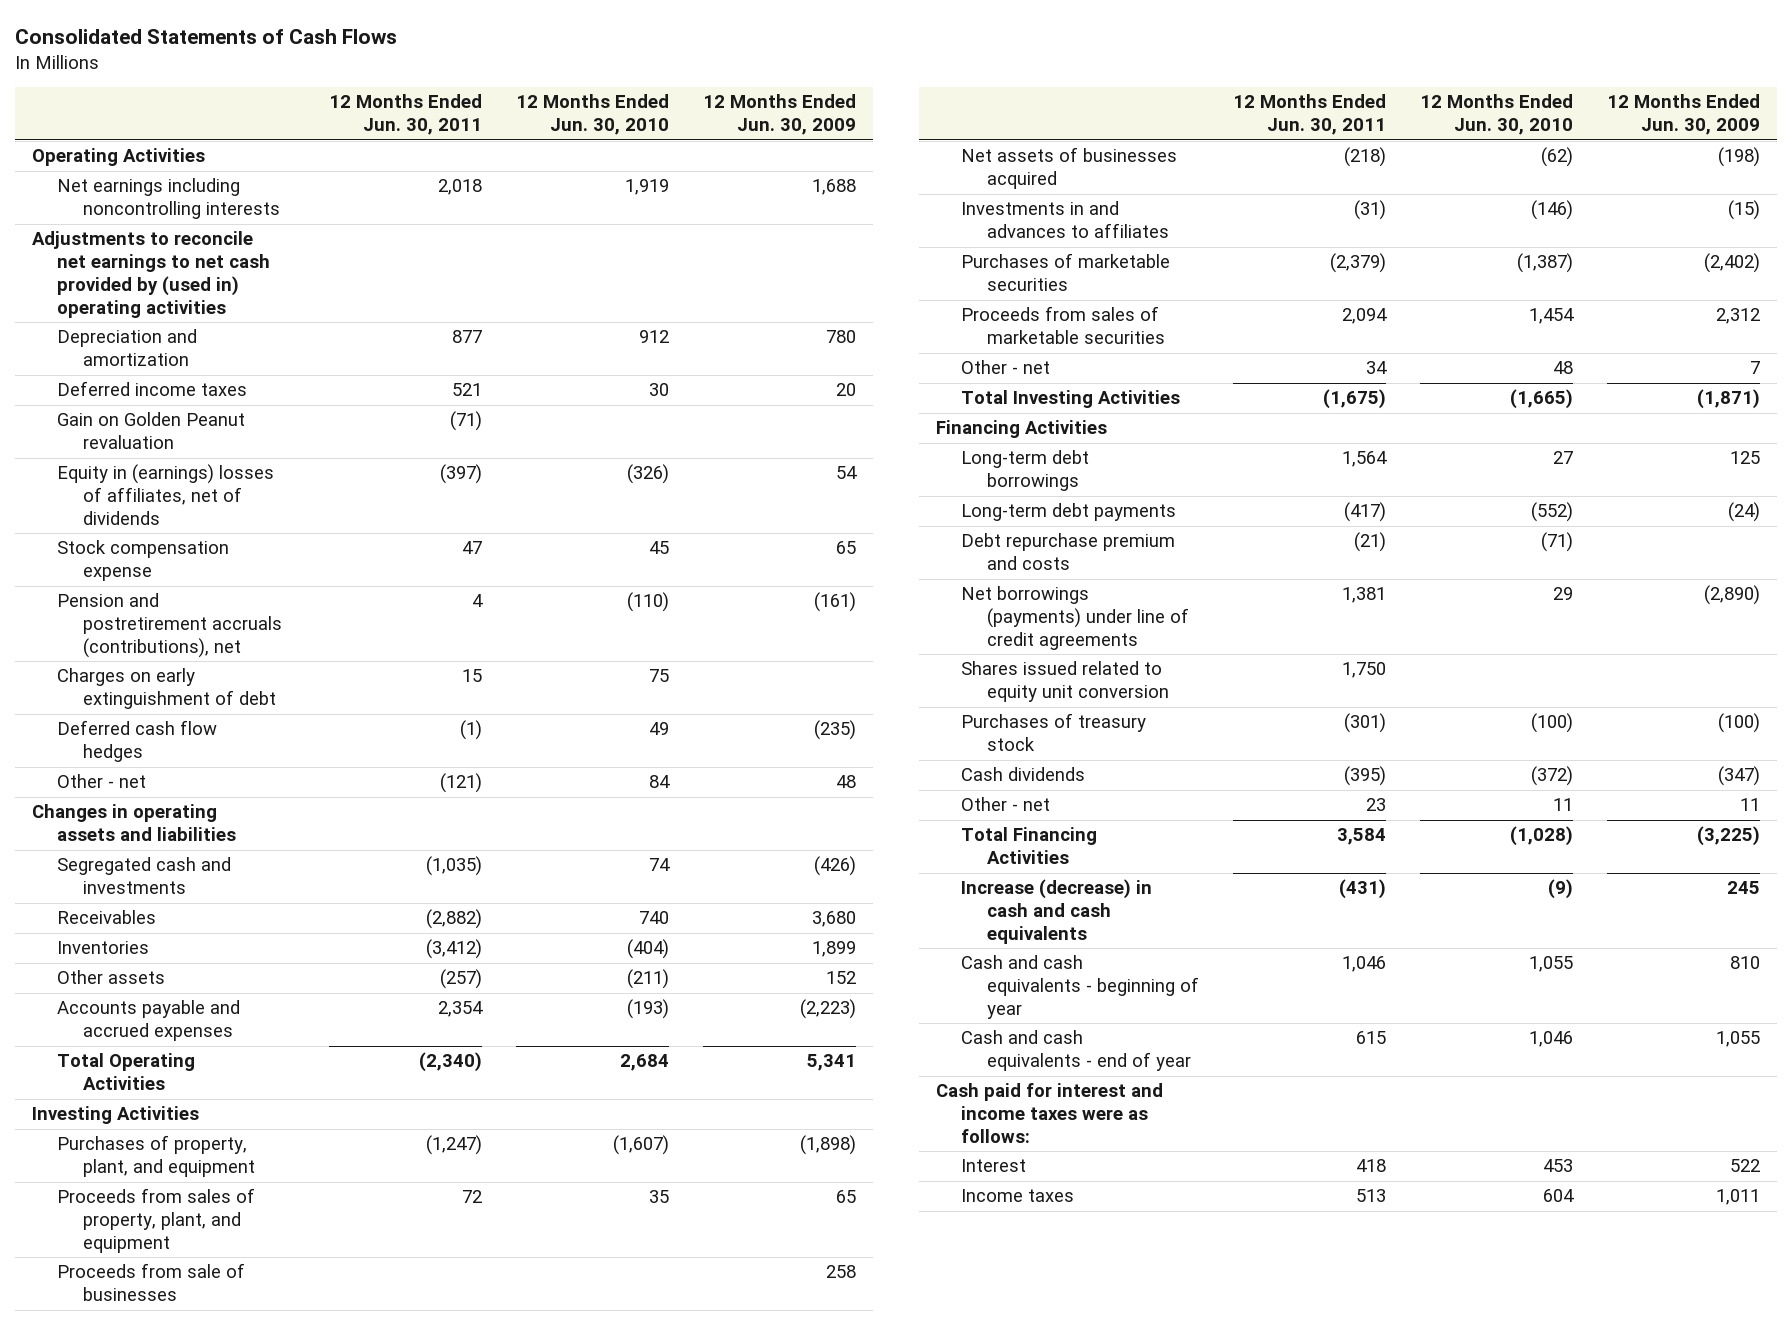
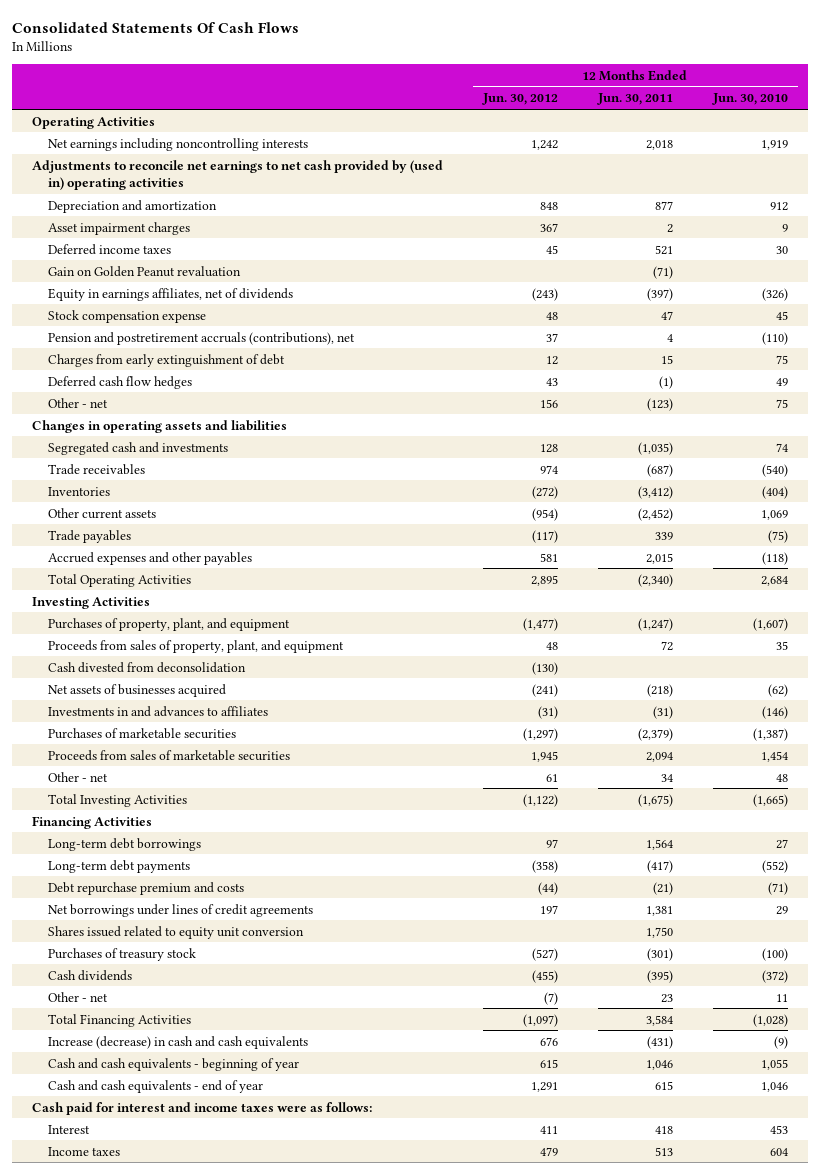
- Consolidated Statements of Cash Flows
+ Consolidated Statements Of Cash Flows
- | 12 Months Ended Jun. 30, 2011 | 12 Months Ended Jun. 30, 2010 | 12 Months Ended Jun. 30, 2009
+ | 12 Months Ended Jun. 30, 2012 | 12 Months Ended Jun. 30, 2011 | 12 Months Ended Jun. 30, 2010
+ Asset impairment charges | 367 | 2 | 9
- Equity in (earnings) losses of affiliates, net of dividends | (397) | (326) | 54
+ Equity in earnings affiliates, net of dividends | (243) | (397) | (326)
- Charges on early extinguishment of debt | 15 | 75 |
+ Charges from early extinguishment of debt | 12 | 15 | 75
- Other - net | (121) | 84 | 48
+ Other - net | 156 | (123) | 75
- Receivables | (2,882) | 740 | 3,680
+ Trade receivables | 974 | (687) | (540)
- Other assets | (257) | (211) | 152
- Accounts payable and accrued expenses | 2,354 | (193) | (2,223)
+ Other current assets | (954) | (2,452) | 1,069
+ Trade payables | (117) | 339 | (75)
+ Accrued expenses and other payables | 581 | 2,015 | (118)
- Proceeds from sale of businesses | | | 258
+ Cash divested from deconsolidation | (130) | |
- Net borrowings (payments) under line of credit agreements | 1,381 | 29 | (2,890)
+ Net borrowings under lines of credit agreements | 197 | 1,381 | 29

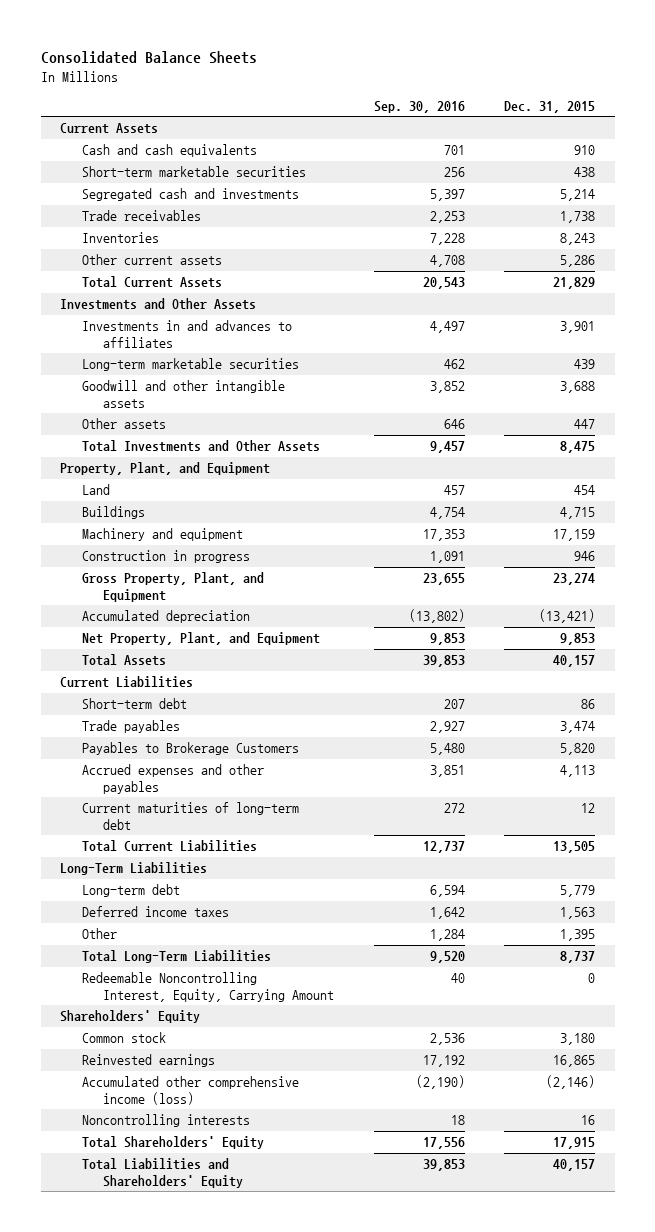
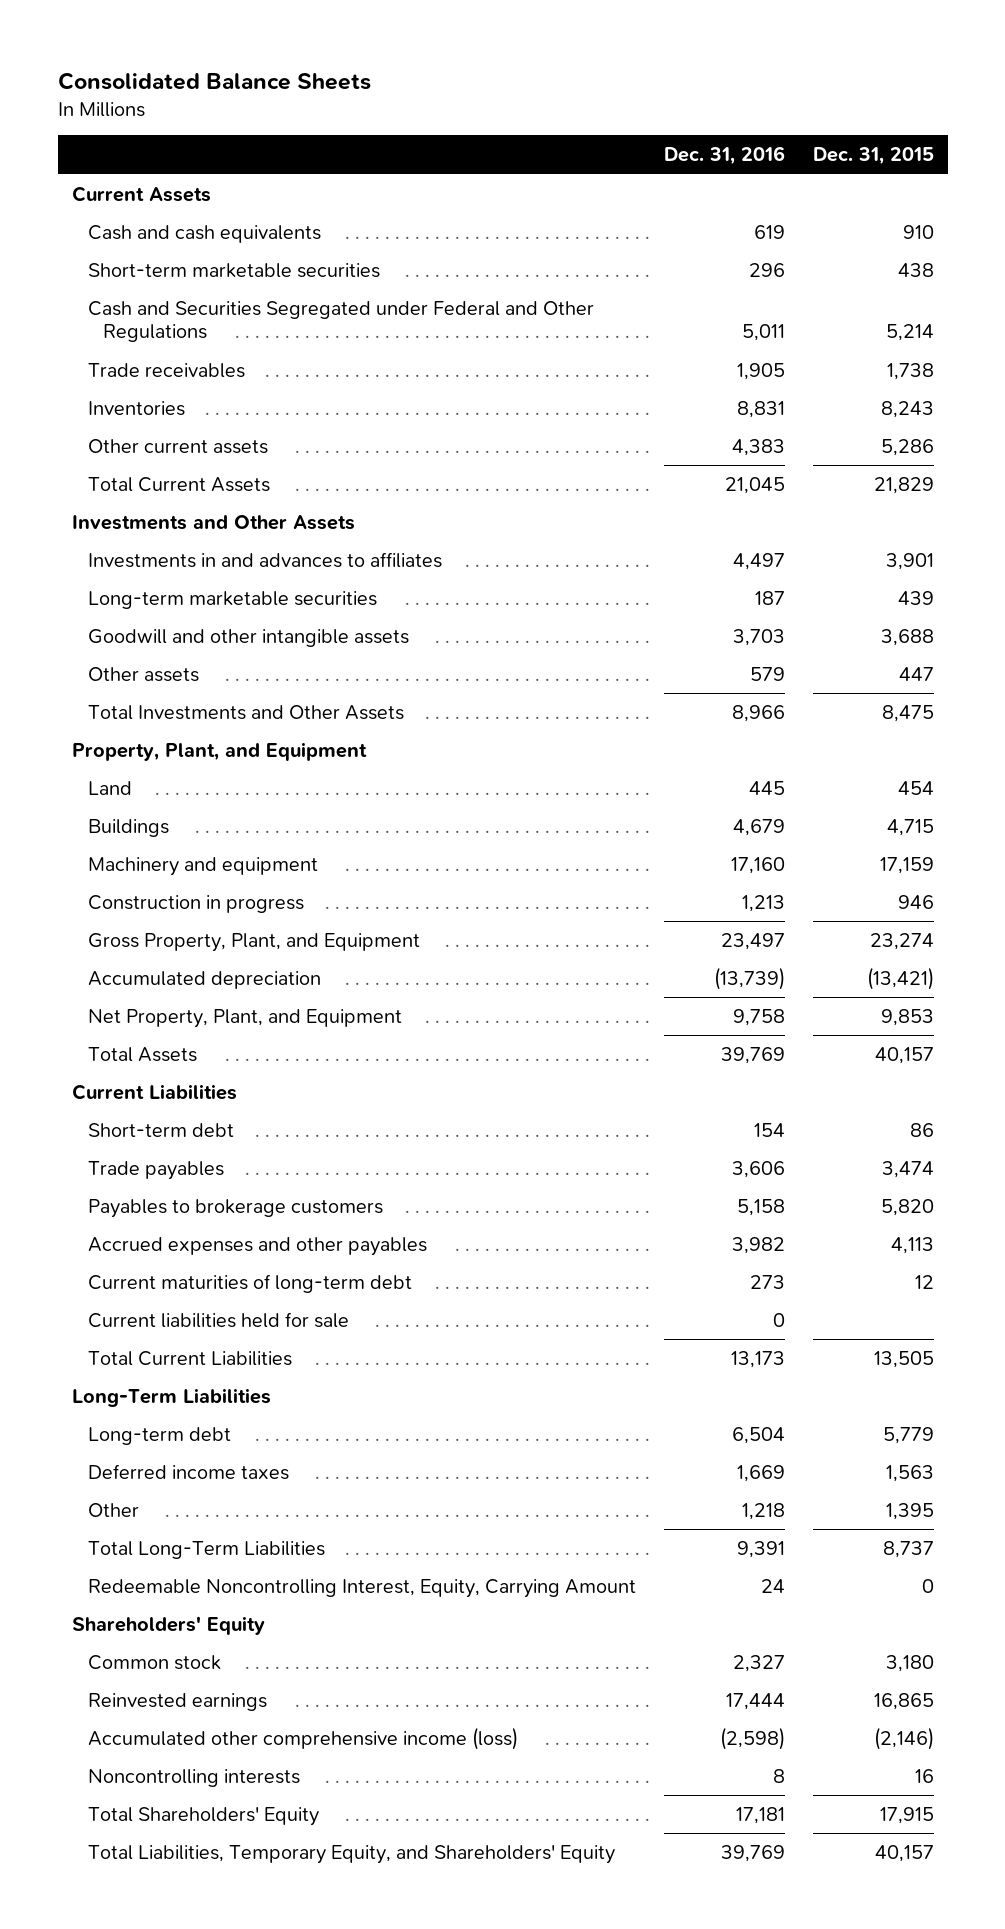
- | Sep. 30, 2016 | Dec. 31, 2015
+ | Dec. 31, 2016 | Dec. 31, 2015
- Segregated cash and investments | 5,397 | 5,214
+ Cash and Securities Segregated under Federal and Other Regulations | 5,011 | 5,214
- Payables to Brokerage Customers | 5,480 | 5,820
+ Payables to brokerage customers | 5,158 | 5,820
+ Current liabilities held for sale | 0 |
- Total Liabilities and Shareholders' Equity | 39,853 | 40,157
+ Total Liabilities, Temporary Equity, and Shareholders' Equity | 39,769 | 40,157

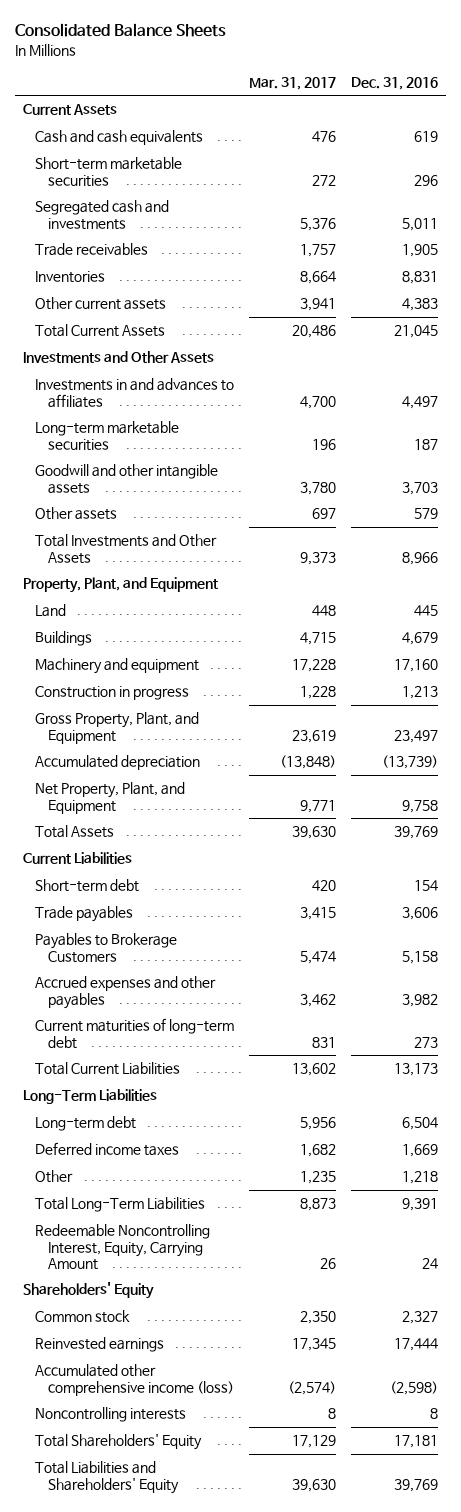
- | Dec. 31, 2016 | Dec. 31, 2015
+ | Mar. 31, 2017 | Dec. 31, 2016
- Cash and Securities Segregated under Federal and Other Regulations | 5,011 | 5,214
+ Segregated cash and investments | 5,376 | 5,011
- Payables to brokerage customers | 5,158 | 5,820
+ Payables to Brokerage Customers | 5,474 | 5,158
- Current liabilities held for sale | 0 |
- Total Liabilities, Temporary Equity, and Shareholders' Equity | 39,769 | 40,157
+ Total Liabilities and Shareholders' Equity | 39,630 | 39,769

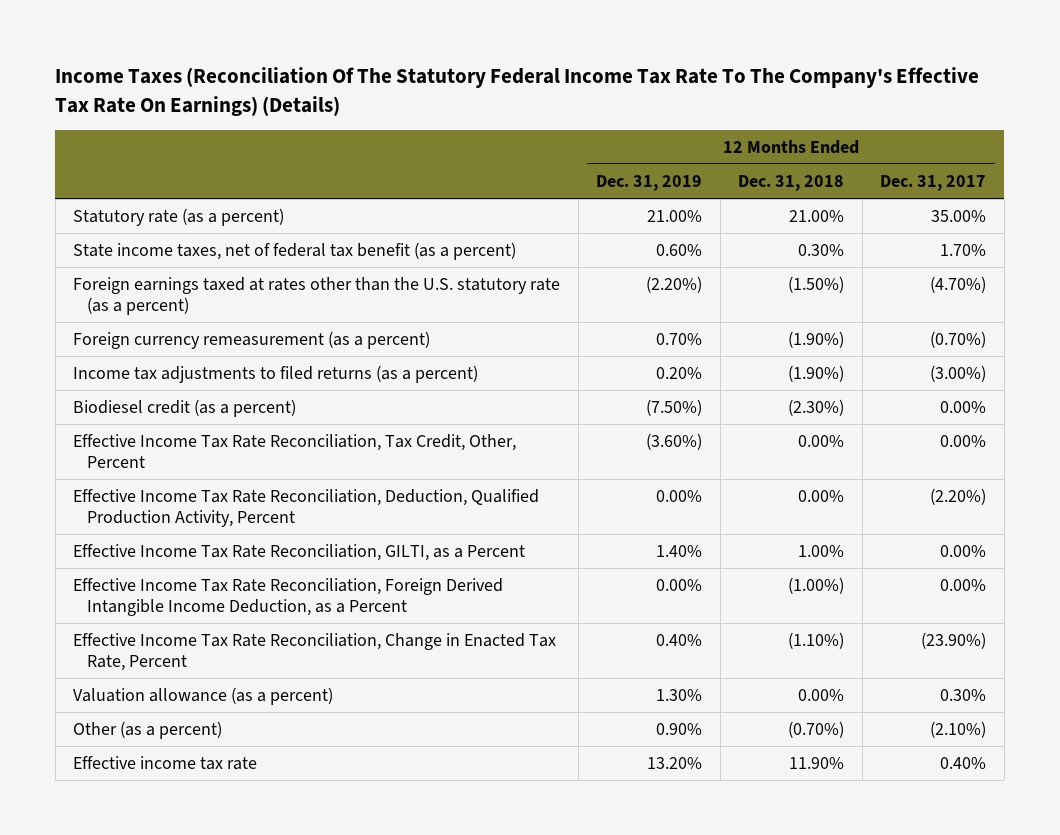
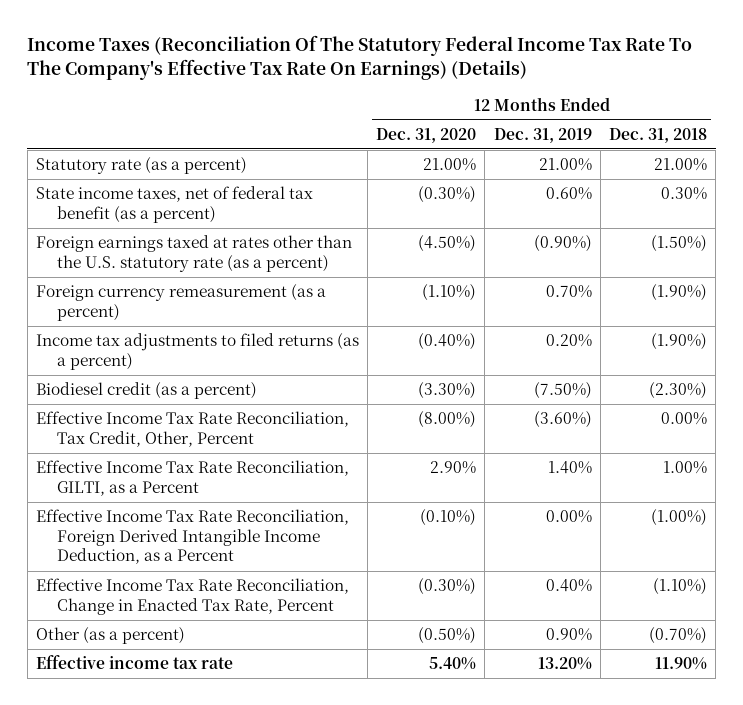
- | 12 Months Ended Dec. 31, 2019 | 12 Months Ended Dec. 31, 2018 | 12 Months Ended Dec. 31, 2017
+ | 12 Months Ended Dec. 31, 2020 | 12 Months Ended Dec. 31, 2019 | 12 Months Ended Dec. 31, 2018
- Foreign earnings taxed at rates other than the U.S. statutory rate (as a percent) | (2.20%) | (1.50%) | (4.70%)
+ Foreign earnings taxed at rates other than the U.S. statutory rate (as a percent) | (4.50%) | (0.90%) | (1.50%)
- Effective Income Tax Rate Reconciliation, Deduction, Qualified Production Activity, Percent | 0.00% | 0.00% | (2.20%)
- Valuation allowance (as a percent) | 1.30% | 0.00% | 0.30%

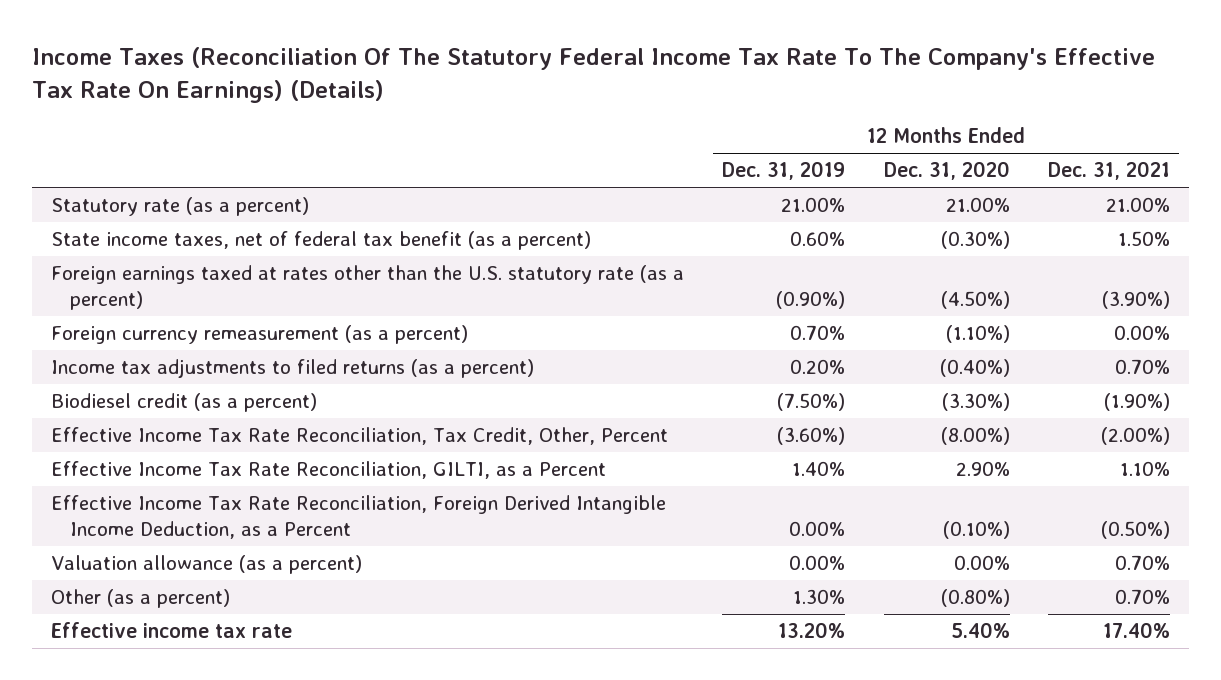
- | 12 Months Ended Dec. 31, 2020 | 12 Months Ended Dec. 31, 2019 | 12 Months Ended Dec. 31, 2018
+ | 12 Months Ended Dec. 31, 2019 | 12 Months Ended Dec. 31, 2020 | 12 Months Ended Dec. 31, 2021
- Effective Income Tax Rate Reconciliation, Change in Enacted Tax Rate, Percent | (0.30%) | 0.40% | (1.10%)
- Other (as a percent) | (0.50%) | 0.90% | (0.70%)
+ Valuation allowance (as a percent) | 0.00% | 0.00% | 0.70%
+ Other (as a percent) | 1.30% | (0.80%) | 0.70%

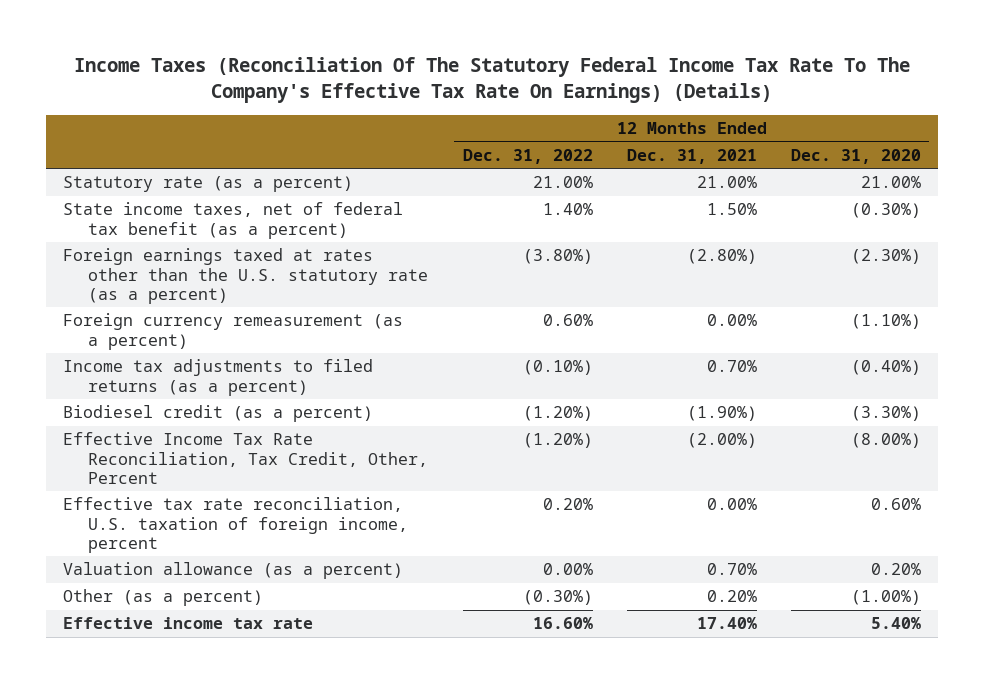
- | 12 Months Ended Dec. 31, 2019 | 12 Months Ended Dec. 31, 2020 | 12 Months Ended Dec. 31, 2021
+ | 12 Months Ended Dec. 31, 2022 | 12 Months Ended Dec. 31, 2021 | 12 Months Ended Dec. 31, 2020
- Foreign earnings taxed at rates other than the U.S. statutory rate (as a percent) | (0.90%) | (4.50%) | (3.90%)
+ Foreign earnings taxed at rates other than the U.S. statutory rate (as a percent) | (3.80%) | (2.80%) | (2.30%)
- Effective Income Tax Rate Reconciliation, GILTI, as a Percent | 1.40% | 2.90% | 1.10%
- Effective Income Tax Rate Reconciliation, Foreign Derived Intangible Income Deduction, as a Percent | 0.00% | (0.10%) | (0.50%)
- Valuation allowance (as a percent) | 0.00% | 0.00% | 0.70%
- Other (as a percent) | 1.30% | (0.80%) | 0.70%
+ Effective tax rate reconciliation, U.S. taxation of foreign income, percent | 0.20% | 0.00% | 0.60%
+ Valuation allowance (as a percent) | 0.00% | 0.70% | 0.20%
+ Other (as a percent) | (0.30%) | 0.20% | (1.00%)

